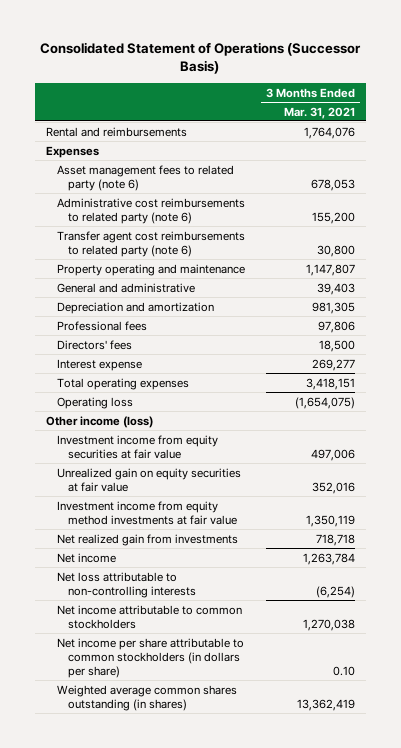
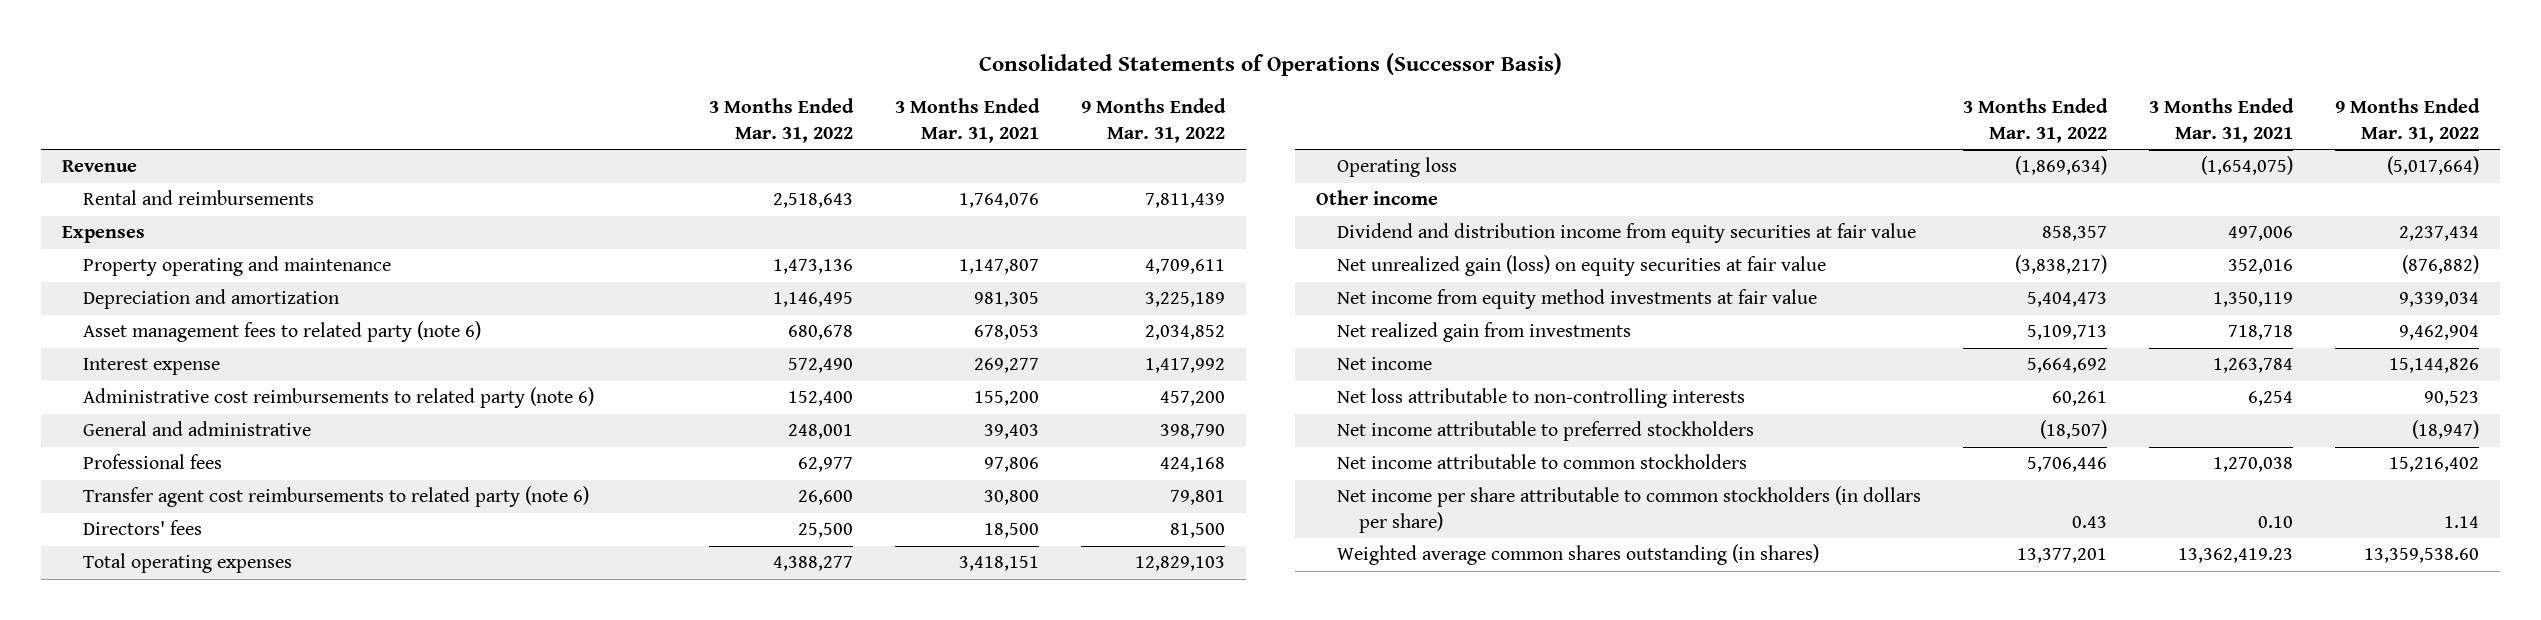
- Consolidated Statement of Operations (Successor Basis)
+ Consolidated Statements of Operations (Successor Basis)
- | 3 Months Ended Mar. 31, 2021
+ | 3 Months Ended Mar. 31, 2022 | 3 Months Ended Mar. 31, 2021 | 9 Months Ended Mar. 31, 2022
+ Revenue
moved up: Property operating and maintenance | 1,473,136 | 1,147,807 | 4,709,611
moved up: Depreciation and amortization | 1,146,495 | 981,305 | 3,225,189
moved up: Interest expense | 572,490 | 269,277 | 1,417,992
moved down: Transfer agent cost reimbursements to related party (note 6) | 26,600 | 30,800 | 79,801
- Other income (loss)
- Investment income from equity securities at fair value | 497,006
- Unrealized gain on equity securities at fair value | 352,016
- Investment income from equity method investments at fair value | 1,350,119
+ Other income
+ Dividend and distribution income from equity securities at fair value | 858,357 | 497,006 | 2,237,434
+ Net unrealized gain (loss) on equity securities at fair value | (3,838,217) | 352,016 | (876,882)
+ Net income from equity method investments at fair value | 5,404,473 | 1,350,119 | 9,339,034
- Net loss attributable to non-controlling interests | (6,254)
+ Net loss attributable to non-controlling interests | 60,261 | 6,254 | 90,523
+ Net income attributable to preferred stockholders | (18,507) | | (18,947)
- Weighted average common shares outstanding (in shares) | 13,362,419
+ Weighted average common shares outstanding (in shares) | 13,377,201 | 13,362,419.23 | 13,359,538.60

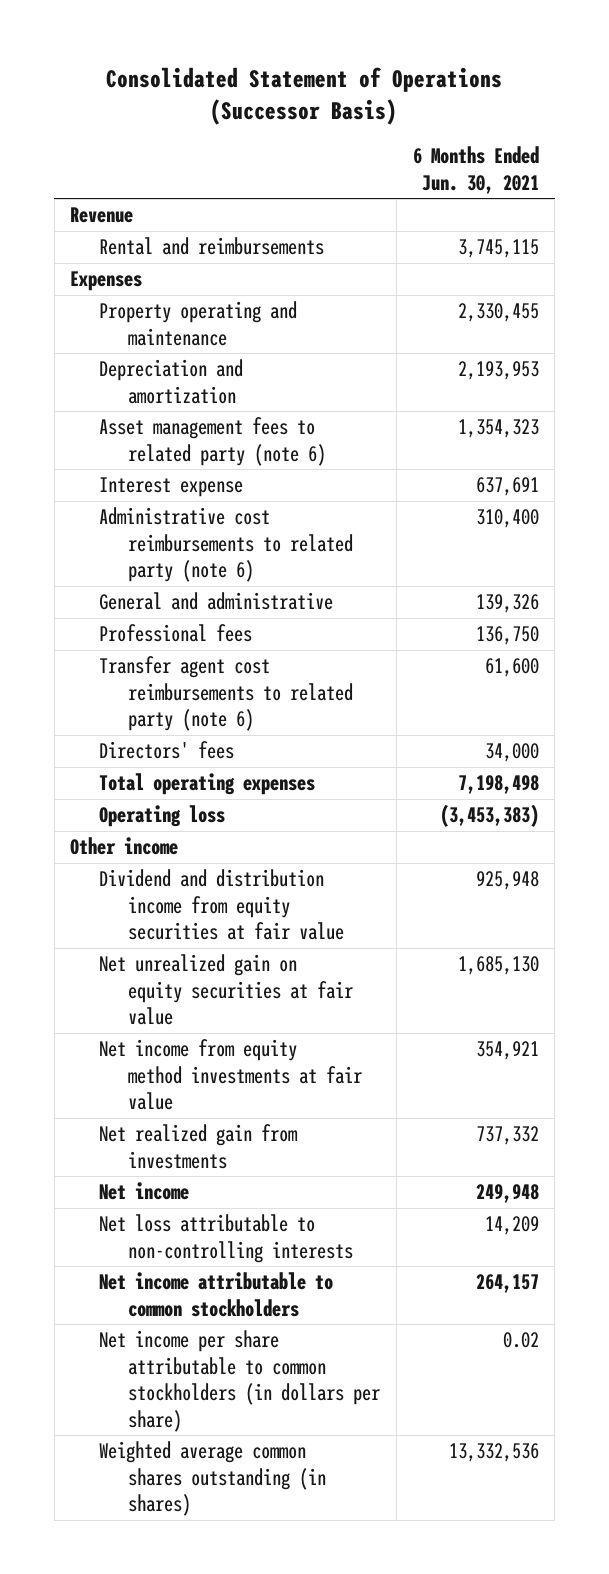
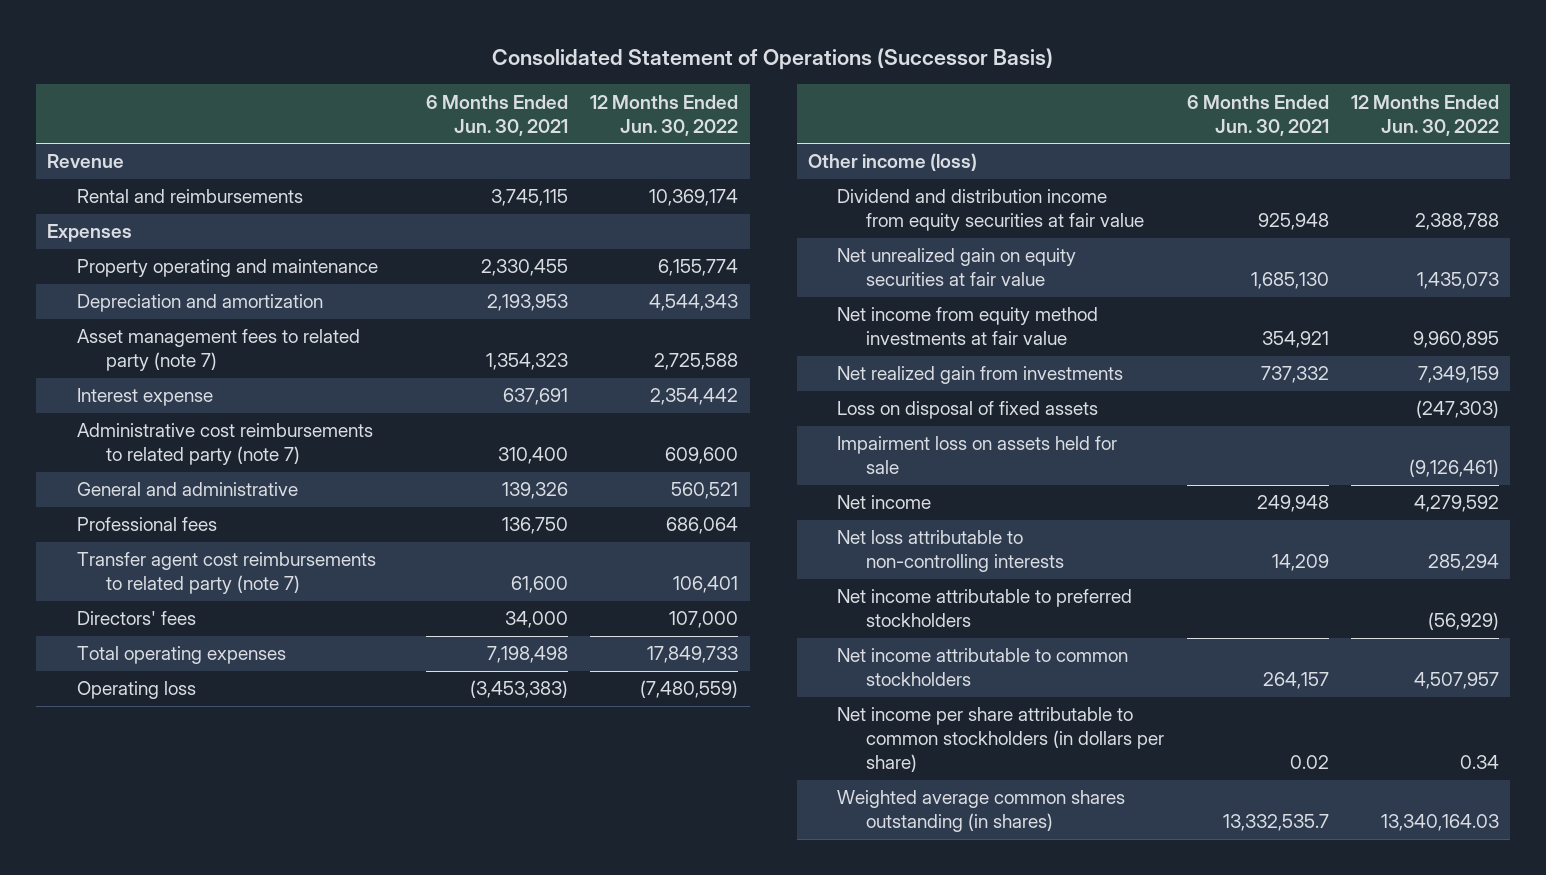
- | 6 Months Ended Jun. 30, 2021
+ | 6 Months Ended Jun. 30, 2021 | 12 Months Ended Jun. 30, 2022
- Asset management fees to related party (note 6) | 1,354,323
+ Asset management fees to related party (note 7) | 1,354,323 | 2,725,588
- Administrative cost reimbursements to related party (note 6) | 310,400
+ Administrative cost reimbursements to related party (note 7) | 310,400 | 609,600
- Transfer agent cost reimbursements to related party (note 6) | 61,600
+ Transfer agent cost reimbursements to related party (note 7) | 61,600 | 106,401
- Other income
+ Other income (loss)
+ Loss on disposal of fixed assets | | (247,303)
+ Impairment loss on assets held for sale | | (9,126,461)
+ Net income attributable to preferred stockholders | | (56,929)
- Weighted average common shares outstanding (in shares) | 13,332,536
+ Weighted average common shares outstanding (in shares) | 13,332,535.7 | 13,340,164.03

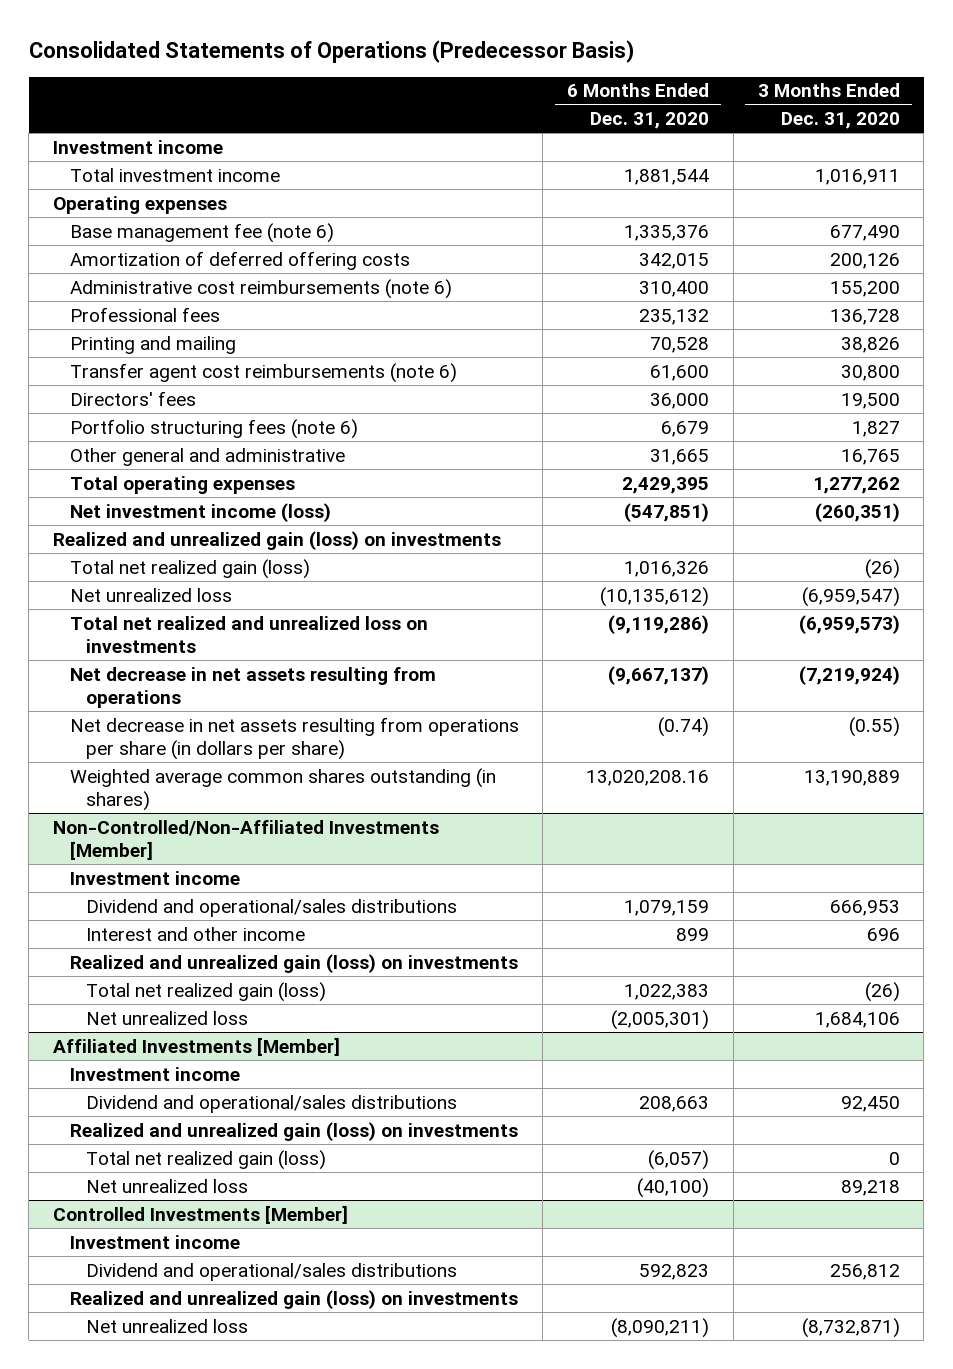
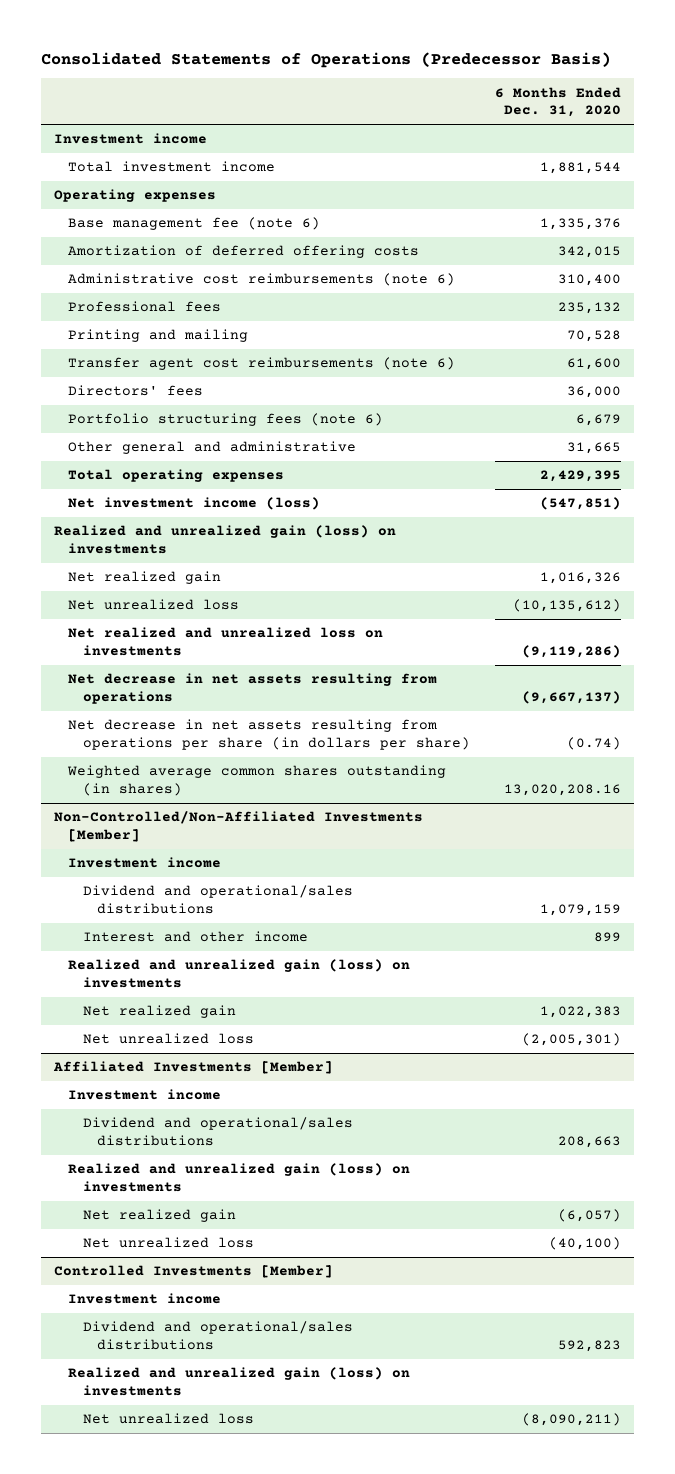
- | 6 Months Ended Dec. 31, 2020 | 3 Months Ended Dec. 31, 2020
+ | 6 Months Ended Dec. 31, 2020
- Total net realized gain (loss) | 1,016,326 | (26)
+ Net realized gain | 1,016,326
- Total net realized and unrealized loss on investments | (9,119,286) | (6,959,573)
+ Net realized and unrealized loss on investments | (9,119,286)
@ Non-Controlled/Non-Affiliated Investments [Member]
- Total net realized gain (loss) | 1,022,383 | (26)
+ Net realized gain | 1,022,383
@ Affiliated Investments [Member]
- Total net realized gain (loss) | (6,057) | 0
+ Net realized gain | (6,057)

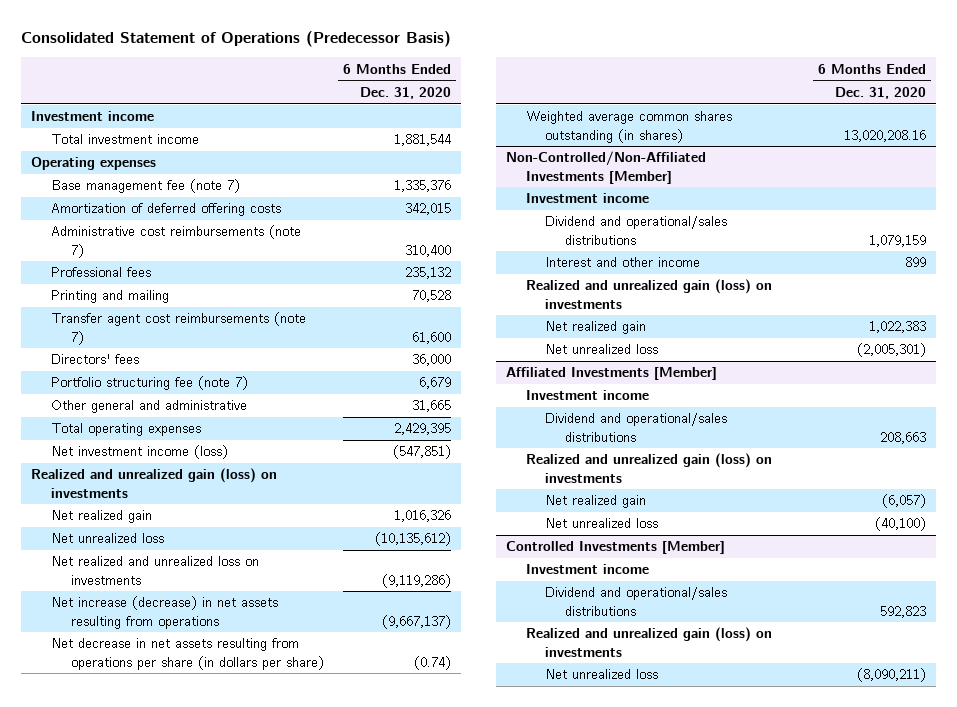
- Consolidated Statements of Operations (Predecessor Basis)
+ Consolidated Statement of Operations (Predecessor Basis)
- Base management fee (note 6) | 1,335,376
+ Base management fee (note 7) | 1,335,376
- Administrative cost reimbursements (note 6) | 310,400
+ Administrative cost reimbursements (note 7) | 310,400
- Transfer agent cost reimbursements (note 6) | 61,600
+ Transfer agent cost reimbursements (note 7) | 61,600
- Portfolio structuring fees (note 6) | 6,679
+ Portfolio structuring fee (note 7) | 6,679
- Net decrease in net assets resulting from operations | (9,667,137)
+ Net increase (decrease) in net assets resulting from operations | (9,667,137)

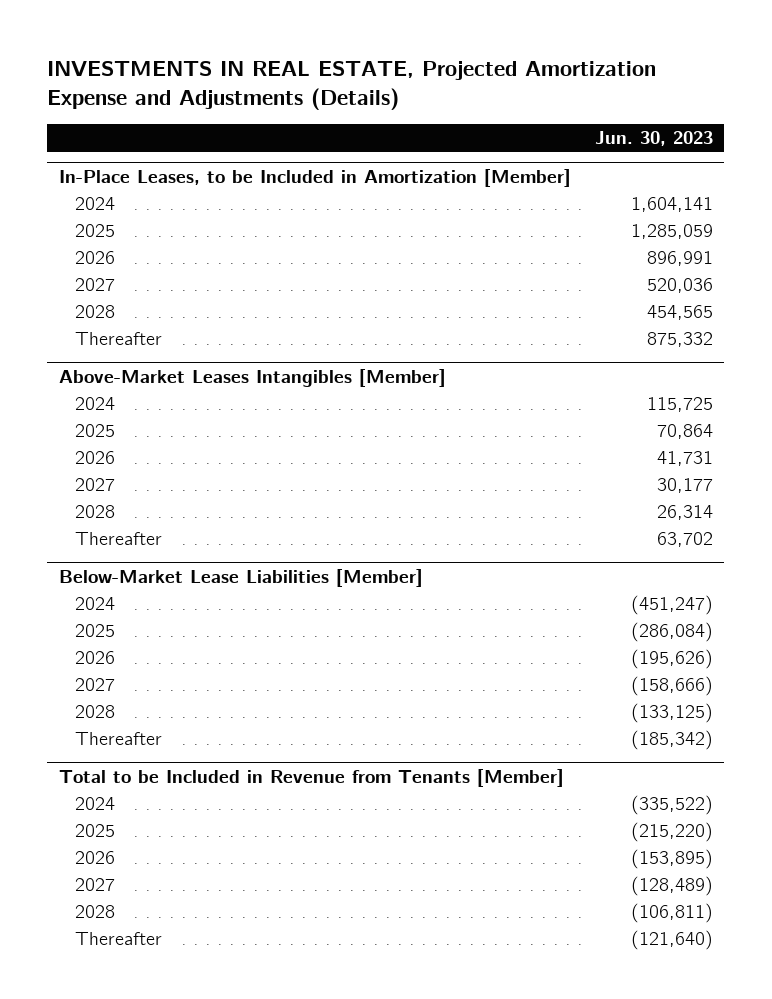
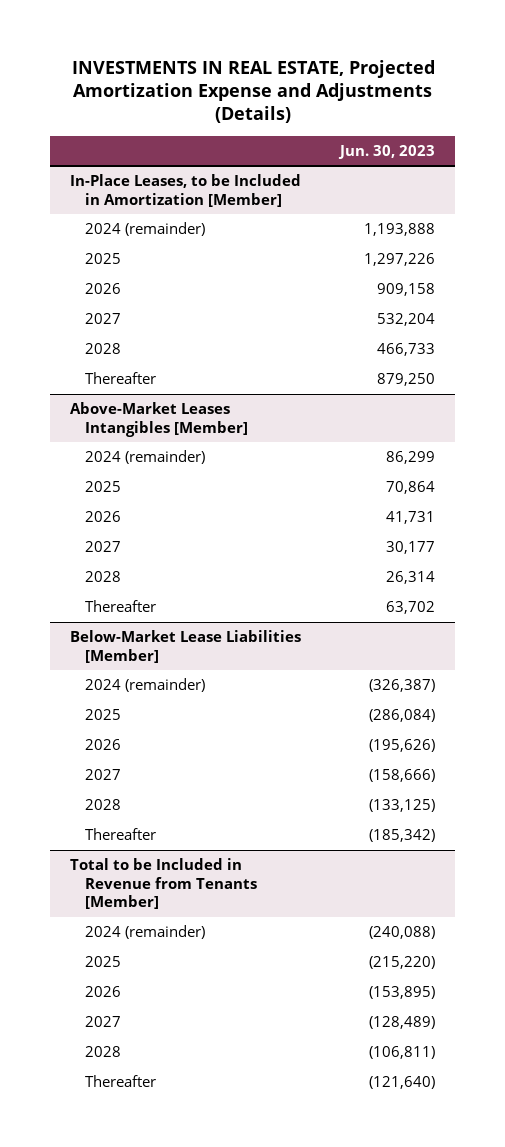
@ In-Place Leases, to be Included in Amortization [Member]
- 2024 | 1,604,141
- 2025 | 1,285,059
- 2026 | 896,991
- 2027 | 520,036
- 2028 | 454,565
- Thereafter | 875,332
+ 2024 (remainder) | 1,193,888
+ 2025 | 1,297,226
+ 2026 | 909,158
+ 2027 | 532,204
+ 2028 | 466,733
+ Thereafter | 879,250
@ Above-Market Leases Intangibles [Member]
- 2024 | 115,725
+ 2024 (remainder) | 86,299
@ Below-Market Lease Liabilities [Member]
- 2024 | (451,247)
+ 2024 (remainder) | (326,387)
@ Total to be Included in Revenue from Tenants [Member]
- 2024 | (335,522)
+ 2024 (remainder) | (240,088)

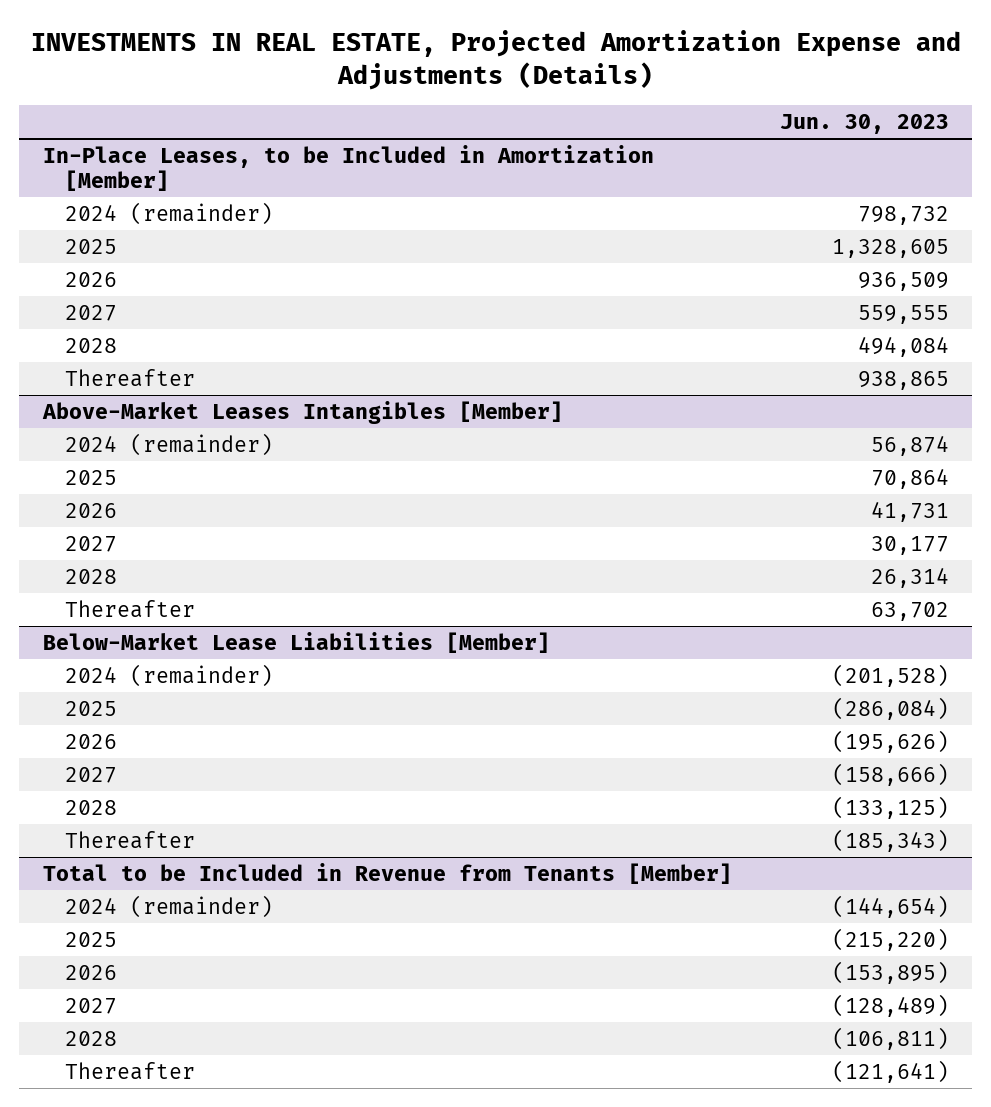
@ In-Place Leases, to be Included in Amortization [Member]
- 2024 (remainder) | 1,193,888
- 2025 | 1,297,226
- 2026 | 909,158
- 2027 | 532,204
- 2028 | 466,733
- Thereafter | 879,250
+ 2024 (remainder) | 798,732
+ 2025 | 1,328,605
+ 2026 | 936,509
+ 2027 | 559,555
+ 2028 | 494,084
+ Thereafter | 938,865
@ Above-Market Leases Intangibles [Member]
- 2024 (remainder) | 86,299
+ 2024 (remainder) | 56,874
@ Below-Market Lease Liabilities [Member]
- 2024 (remainder) | (326,387)
+ 2024 (remainder) | (201,528)
- Thereafter | (185,342)
+ Thereafter | (185,343)
@ Total to be Included in Revenue from Tenants [Member]
- 2024 (remainder) | (240,088)
+ 2024 (remainder) | (144,654)
- Thereafter | (121,640)
+ Thereafter | (121,641)

